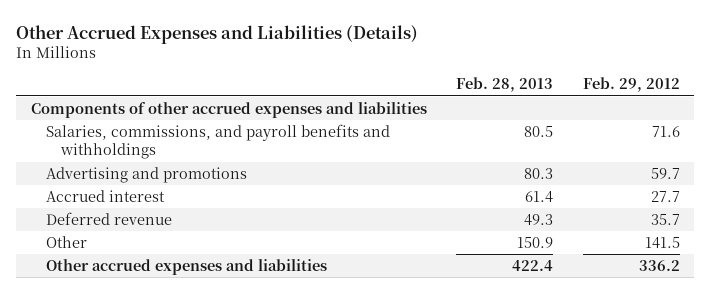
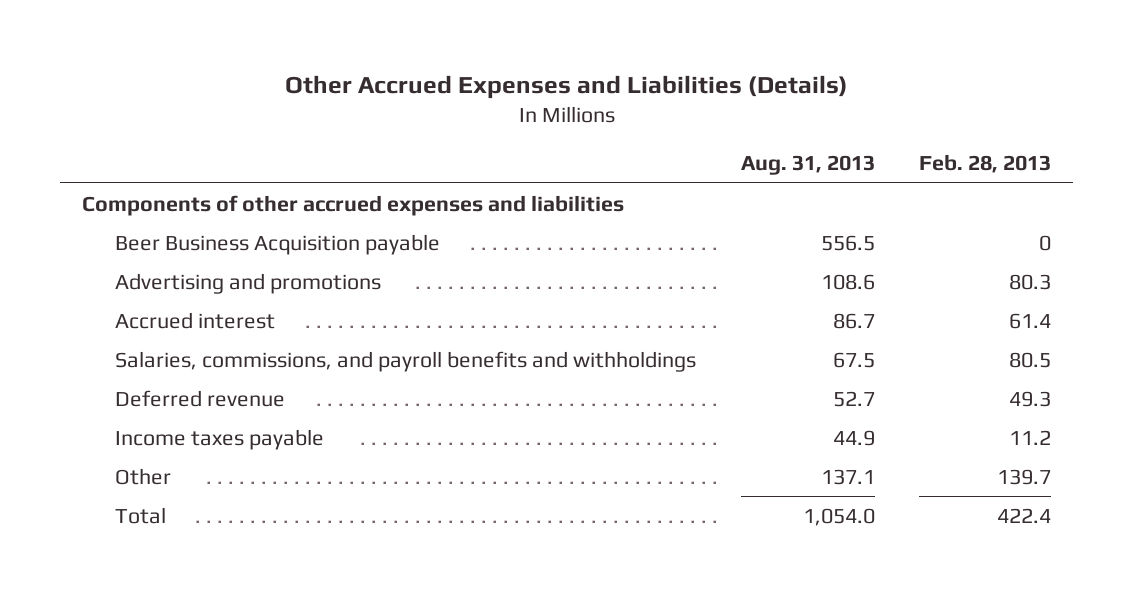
- | Feb. 28, 2013 | Feb. 29, 2012
+ | Aug. 31, 2013 | Feb. 28, 2013
+ Beer Business Acquisition payable | 556.5 | 0
moved down: Salaries, commissions, and payroll benefits and withholdings | 67.5 | 80.5
- Other | 150.9 | 141.5
- Other accrued expenses and liabilities | 422.4 | 336.2
+ Income taxes payable | 44.9 | 11.2
+ Other | 137.1 | 139.7
+ Total | 1,054.0 | 422.4

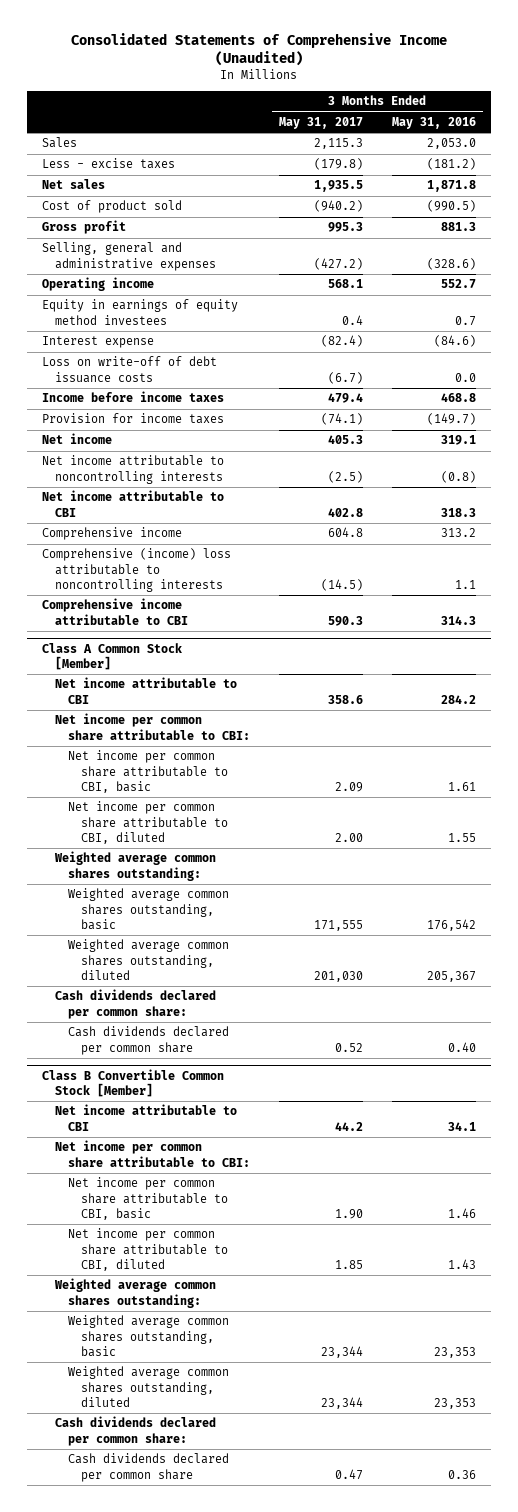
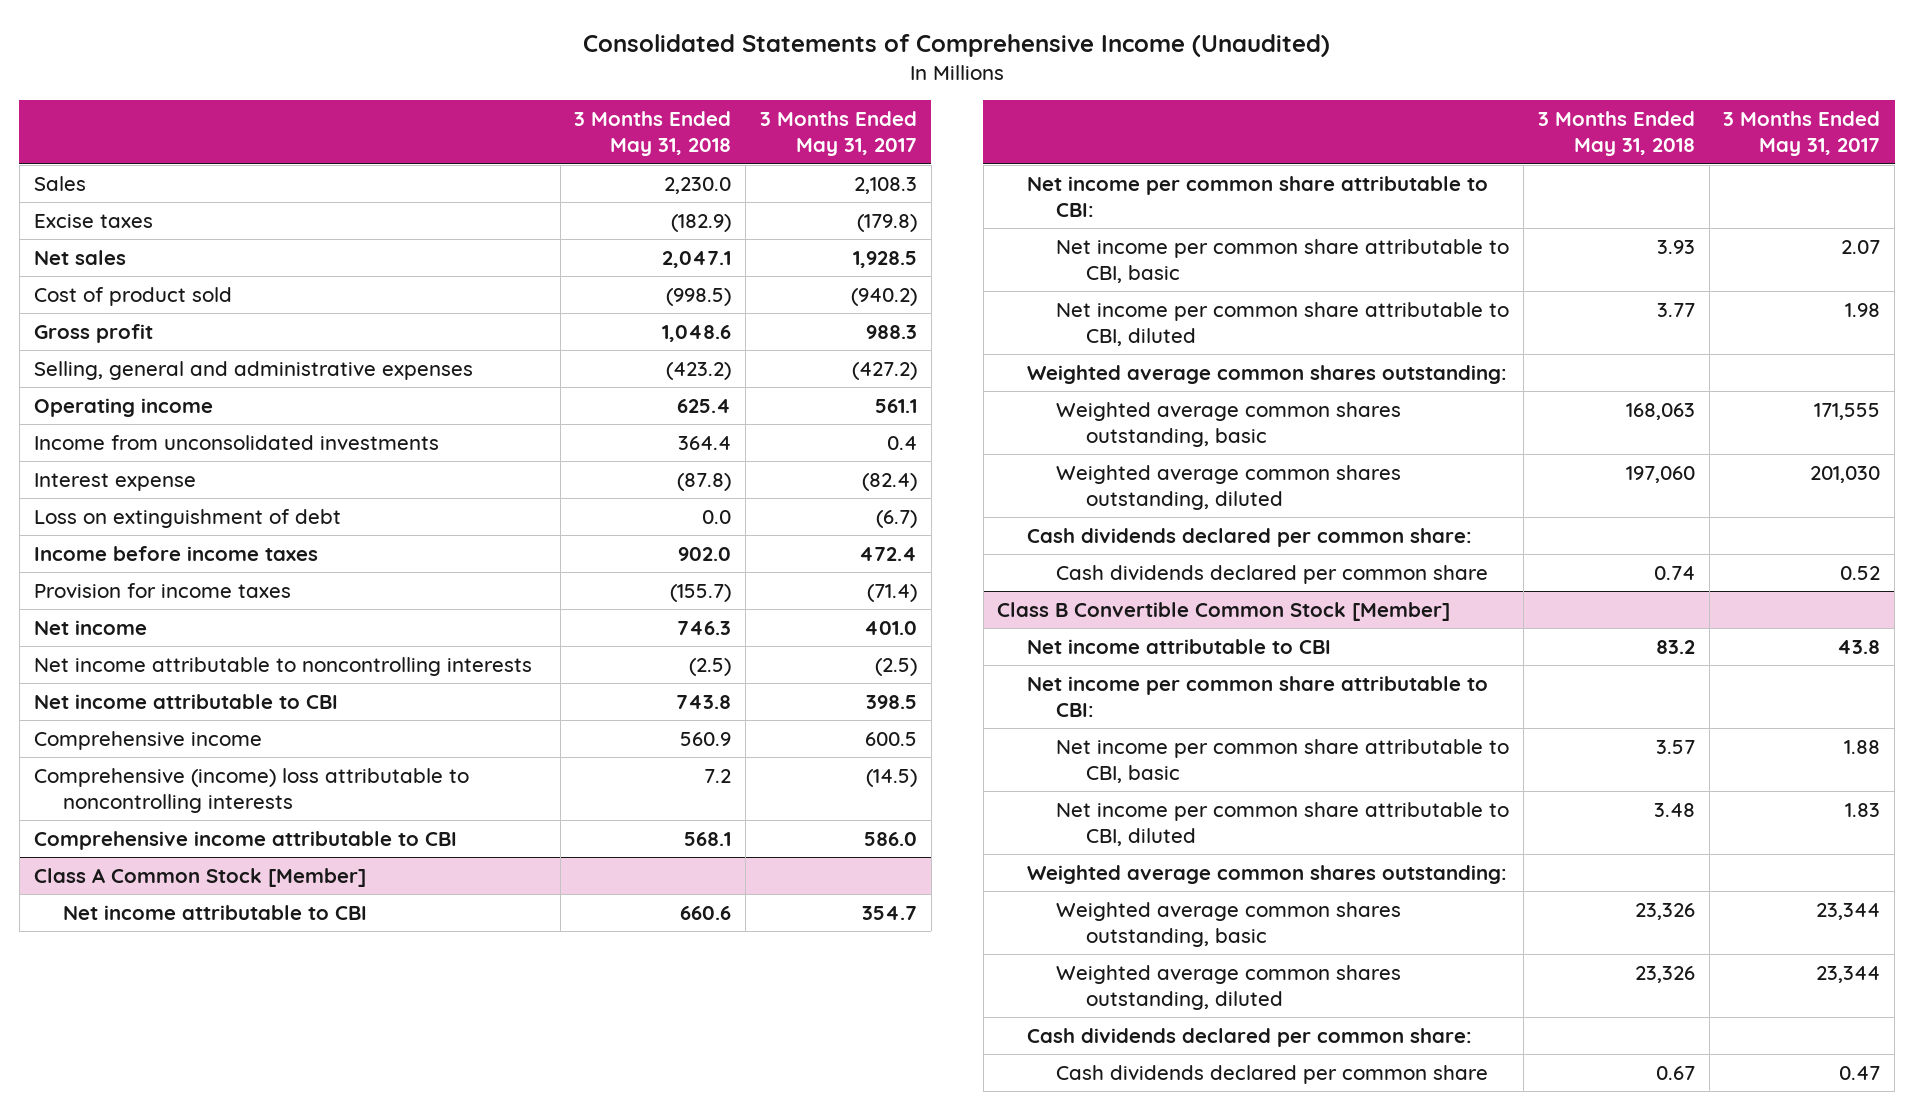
- | 3 Months Ended May 31, 2017 | 3 Months Ended May 31, 2016
+ | 3 Months Ended May 31, 2018 | 3 Months Ended May 31, 2017
- Sales | 2,115.3 | 2,053.0
- Less - excise taxes | (179.8) | (181.2)
- Net sales | 1,935.5 | 1,871.8
+ Sales | 2,230.0 | 2,108.3
+ Excise taxes | (182.9) | (179.8)
+ Net sales | 2,047.1 | 1,928.5
- Gross profit | 995.3 | 881.3
+ Gross profit | 1,048.6 | 988.3
- Operating income | 568.1 | 552.7
- Equity in earnings of equity method investees | 0.4 | 0.7
+ Operating income | 625.4 | 561.1
+ Income from unconsolidated investments | 364.4 | 0.4
- Loss on write-off of debt issuance costs | (6.7) | 0.0
- Income before income taxes | 479.4 | 468.8
- Provision for income taxes | (74.1) | (149.7)
- Net income | 405.3 | 319.1
+ Loss on extinguishment of debt | 0.0 | (6.7)
+ Income before income taxes | 902.0 | 472.4
+ Provision for income taxes | (155.7) | (71.4)
+ Net income | 746.3 | 401.0
- Net income attributable to CBI | 402.8 | 318.3
- Comprehensive income | 604.8 | 313.2
+ Net income attributable to CBI | 743.8 | 398.5
+ Comprehensive income | 560.9 | 600.5
- Comprehensive income attributable to CBI | 590.3 | 314.3
+ Comprehensive income attributable to CBI | 568.1 | 586.0
@ Class A Common Stock [Member]
- Net income attributable to CBI | 358.6 | 284.2
+ Net income attributable to CBI | 660.6 | 354.7
- Net income per common share attributable to CBI, basic | 2.09 | 1.61
- Net income per common share attributable to CBI, diluted | 2.00 | 1.55
+ Net income per common share attributable to CBI, basic | 3.93 | 2.07
+ Net income per common share attributable to CBI, diluted | 3.77 | 1.98
@ Class B Convertible Common Stock [Member]
- Net income attributable to CBI | 44.2 | 34.1
+ Net income attributable to CBI | 83.2 | 43.8
- Net income per common share attributable to CBI, basic | 1.90 | 1.46
- Net income per common share attributable to CBI, diluted | 1.85 | 1.43
+ Net income per common share attributable to CBI, basic | 3.57 | 1.88
+ Net income per common share attributable to CBI, diluted | 3.48 | 1.83

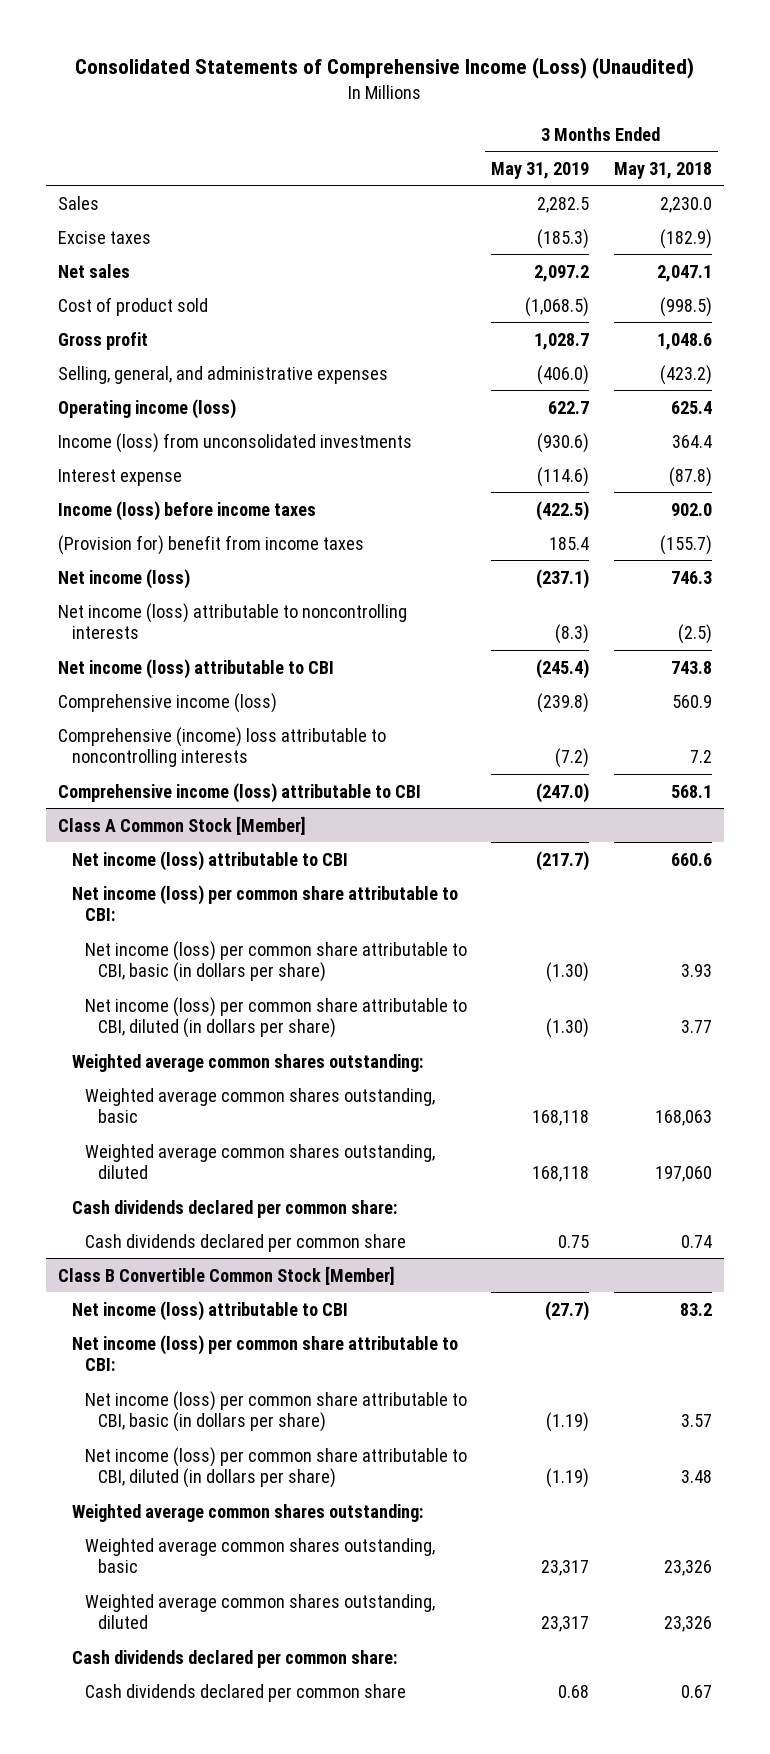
- Consolidated Statements of Comprehensive Income (Unaudited)
+ Consolidated Statements of Comprehensive Income (Loss) (Unaudited)
- | 3 Months Ended May 31, 2018 | 3 Months Ended May 31, 2017
+ | 3 Months Ended May 31, 2019 | 3 Months Ended May 31, 2018
- Selling, general and administrative expenses | (423.2) | (427.2)
- Operating income | 625.4 | 561.1
- Income from unconsolidated investments | 364.4 | 0.4
+ Selling, general, and administrative expenses | (406.0) | (423.2)
+ Operating income (loss) | 622.7 | 625.4
+ Income (loss) from unconsolidated investments | (930.6) | 364.4
- Loss on extinguishment of debt | 0.0 | (6.7)
- Income before income taxes | 902.0 | 472.4
- Provision for income taxes | (155.7) | (71.4)
- Net income | 746.3 | 401.0
- Net income attributable to noncontrolling interests | (2.5) | (2.5)
- Net income attributable to CBI | 743.8 | 398.5
- Comprehensive income | 560.9 | 600.5
+ Income (loss) before income taxes | (422.5) | 902.0
+ (Provision for) benefit from income taxes | 185.4 | (155.7)
+ Net income (loss) | (237.1) | 746.3
+ Net income (loss) attributable to noncontrolling interests | (8.3) | (2.5)
+ Net income (loss) attributable to CBI | (245.4) | 743.8
+ Comprehensive income (loss) | (239.8) | 560.9
- Comprehensive income attributable to CBI | 568.1 | 586.0
+ Comprehensive income (loss) attributable to CBI | (247.0) | 568.1
@ Class A Common Stock [Member]
- Net income attributable to CBI | 660.6 | 354.7
- Net income per common share attributable to CBI:
- Net income per common share attributable to CBI, basic | 3.93 | 2.07
- Net income per common share attributable to CBI, diluted | 3.77 | 1.98
+ Net income (loss) attributable to CBI | (217.7) | 660.6
+ Net income (loss) per common share attributable to CBI:
+ Net income (loss) per common share attributable to CBI, basic (in dollars per share) | (1.30) | 3.93
+ Net income (loss) per common share attributable to CBI, diluted (in dollars per share) | (1.30) | 3.77
@ Class B Convertible Common Stock [Member]
- Net income attributable to CBI | 83.2 | 43.8
- Net income per common share attributable to CBI:
- Net income per common share attributable to CBI, basic | 3.57 | 1.88
- Net income per common share attributable to CBI, diluted | 3.48 | 1.83
+ Net income (loss) attributable to CBI | (27.7) | 83.2
+ Net income (loss) per common share attributable to CBI:
+ Net income (loss) per common share attributable to CBI, basic (in dollars per share) | (1.19) | 3.57
+ Net income (loss) per common share attributable to CBI, diluted (in dollars per share) | (1.19) | 3.48

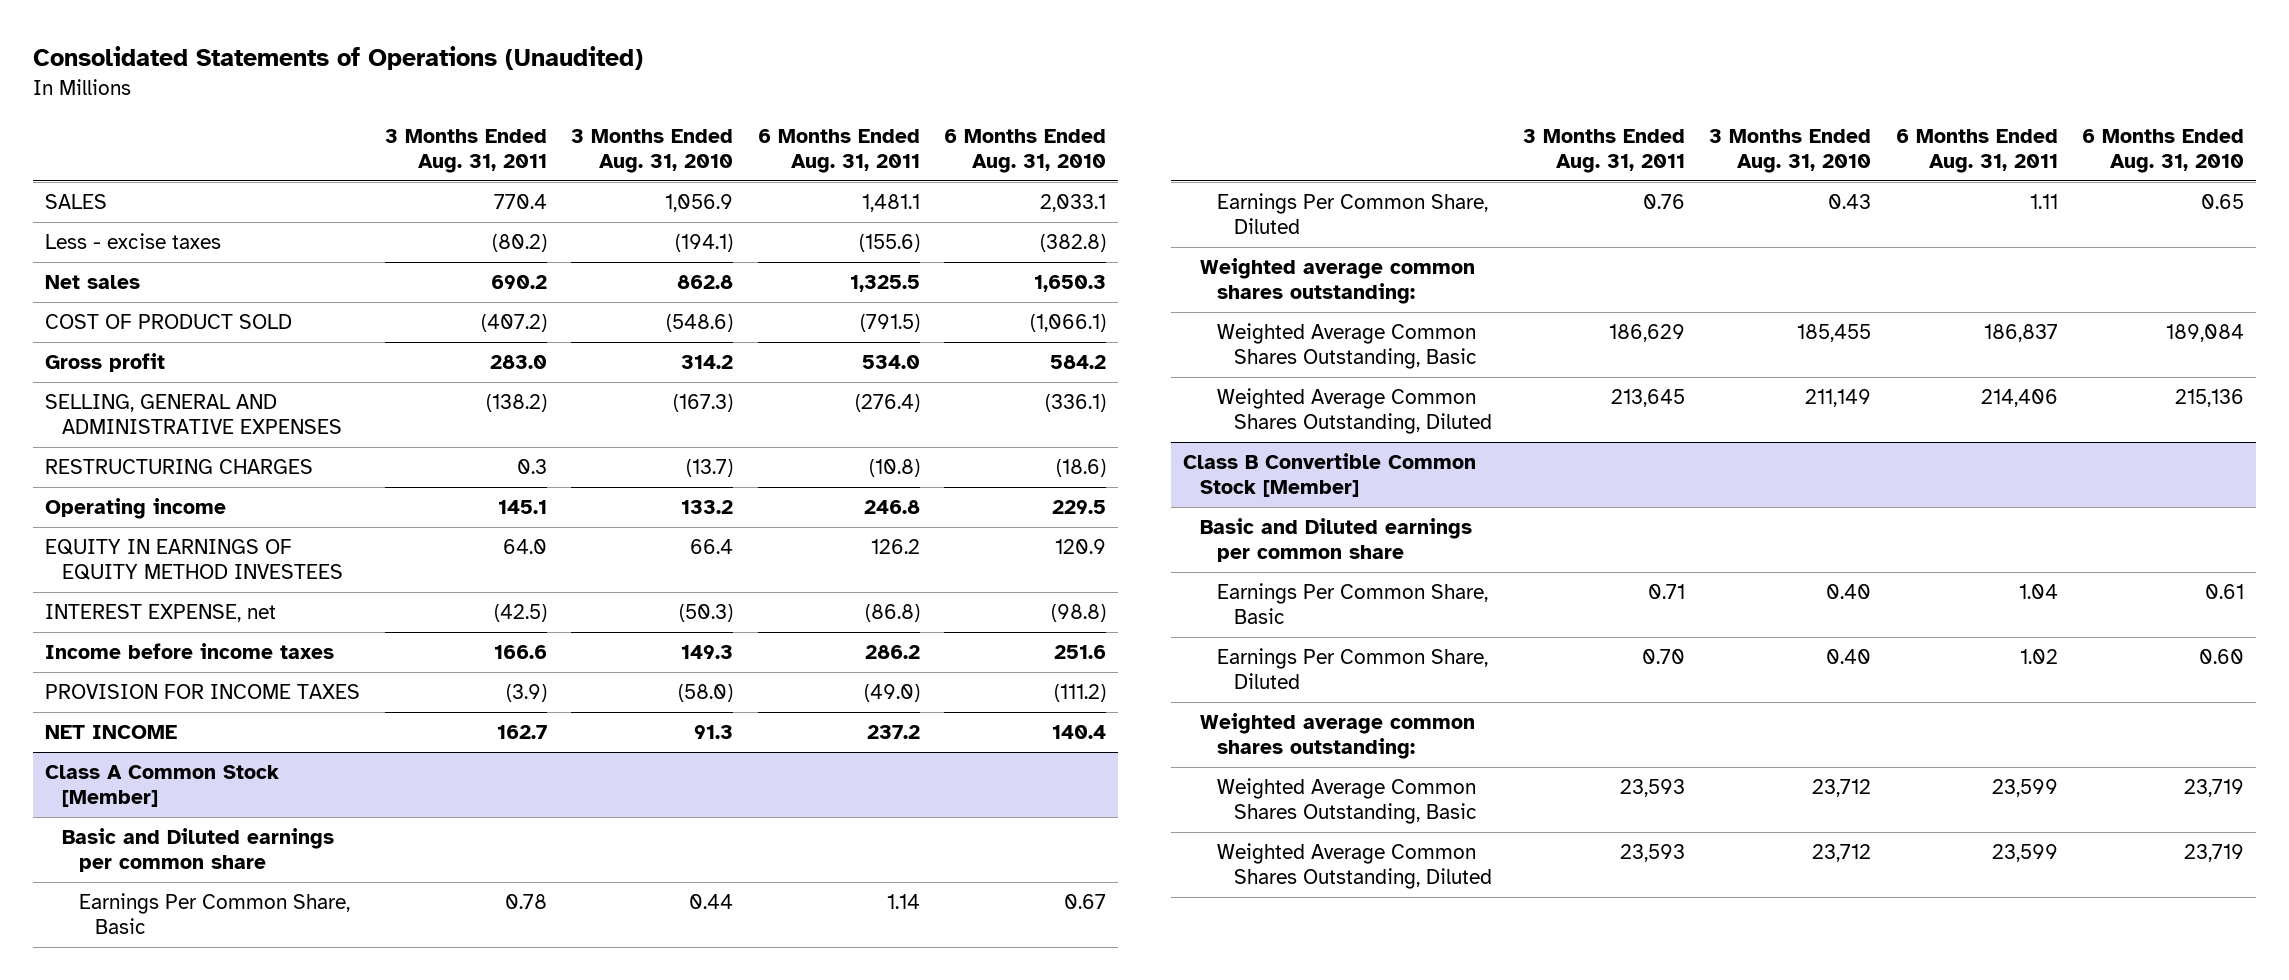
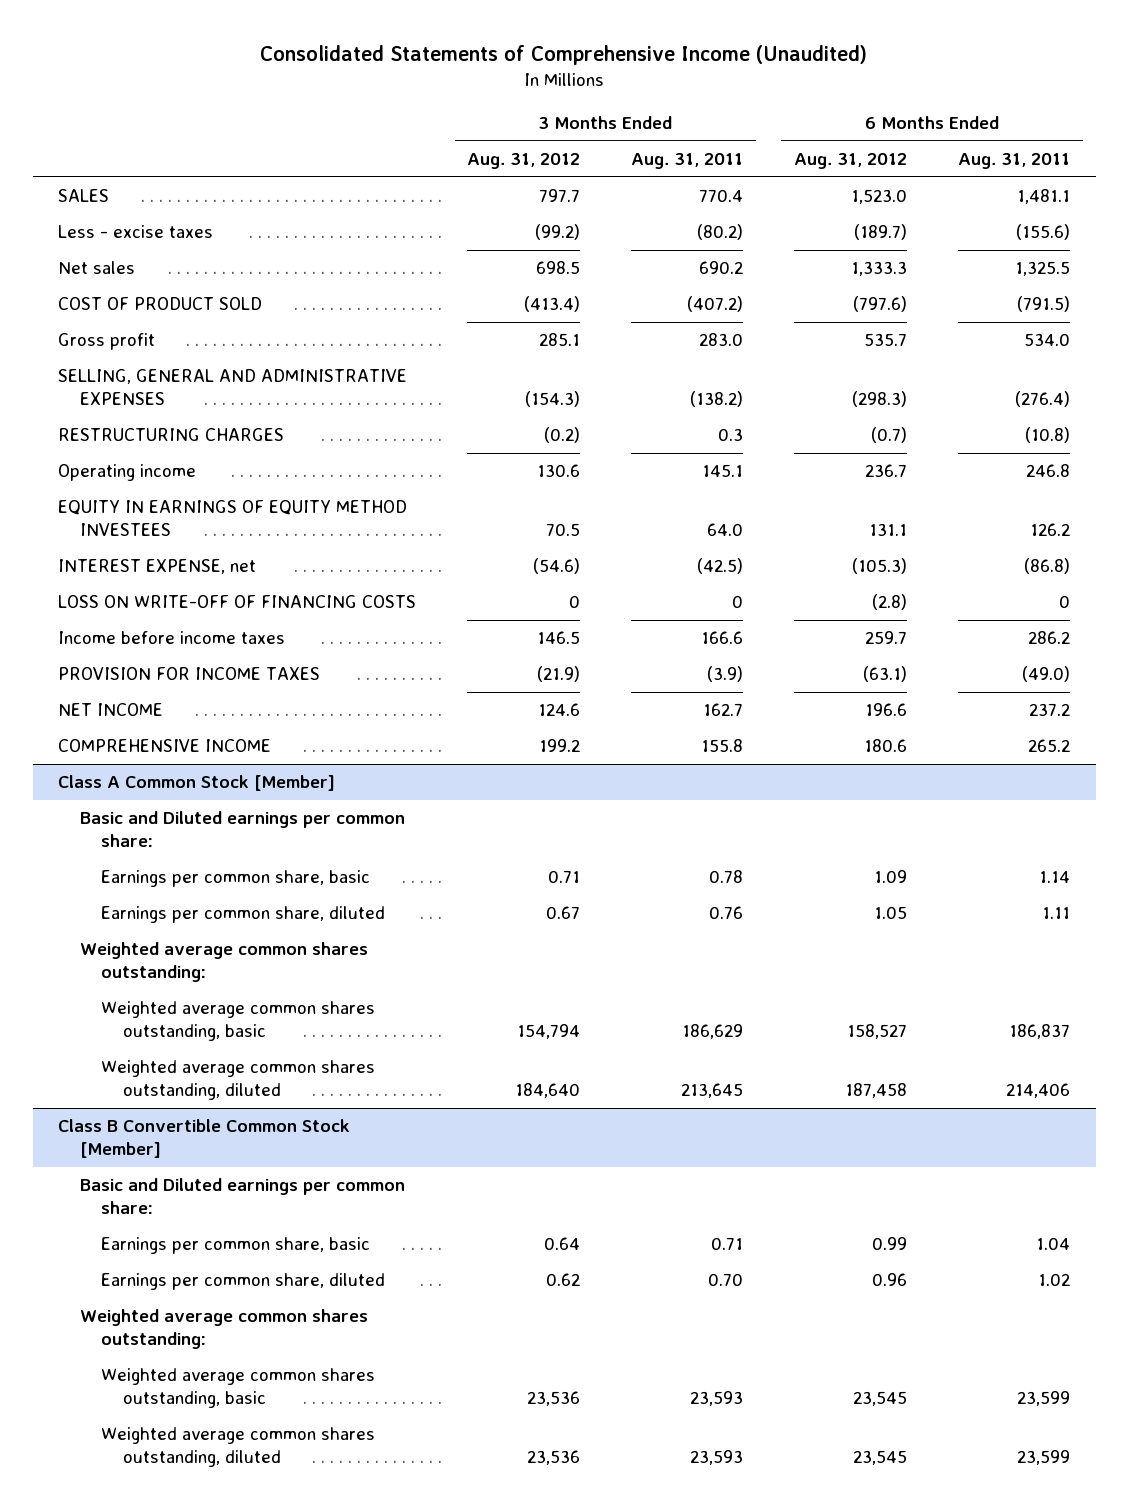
- Consolidated Statements of Operations (Unaudited)
+ Consolidated Statements of Comprehensive Income (Unaudited)
- | 3 Months Ended Aug. 31, 2011 | 3 Months Ended Aug. 31, 2010 | 6 Months Ended Aug. 31, 2011 | 6 Months Ended Aug. 31, 2010
+ | 3 Months Ended Aug. 31, 2012 | 3 Months Ended Aug. 31, 2011 | 6 Months Ended Aug. 31, 2012 | 6 Months Ended Aug. 31, 2011
+ LOSS ON WRITE-OFF OF FINANCING COSTS | 0 | 0 | (2.8) | 0
+ COMPREHENSIVE INCOME | 199.2 | 155.8 | 180.6 | 265.2
@ Class A Common Stock [Member]
- Basic and Diluted earnings per common share
- Earnings Per Common Share, Basic | 0.78 | 0.44 | 1.14 | 0.67
- Earnings Per Common Share, Diluted | 0.76 | 0.43 | 1.11 | 0.65
+ Basic and Diluted earnings per common share:
+ Earnings per common share, basic | 0.71 | 0.78 | 1.09 | 1.14
+ Earnings per common share, diluted | 0.67 | 0.76 | 1.05 | 1.11
- Weighted Average Common Shares Outstanding, Basic | 186,629 | 185,455 | 186,837 | 189,084
- Weighted Average Common Shares Outstanding, Diluted | 213,645 | 211,149 | 214,406 | 215,136
+ Weighted average common shares outstanding, basic | 154,794 | 186,629 | 158,527 | 186,837
+ Weighted average common shares outstanding, diluted | 184,640 | 213,645 | 187,458 | 214,406
@ Class B Convertible Common Stock [Member]
- Basic and Diluted earnings per common share
- Earnings Per Common Share, Basic | 0.71 | 0.40 | 1.04 | 0.61
- Earnings Per Common Share, Diluted | 0.70 | 0.40 | 1.02 | 0.60
+ Basic and Diluted earnings per common share:
+ Earnings per common share, basic | 0.64 | 0.71 | 0.99 | 1.04
+ Earnings per common share, diluted | 0.62 | 0.70 | 0.96 | 1.02
- Weighted Average Common Shares Outstanding, Basic | 23,593 | 23,712 | 23,599 | 23,719
- Weighted Average Common Shares Outstanding, Diluted | 23,593 | 23,712 | 23,599 | 23,719
+ Weighted average common shares outstanding, basic | 23,536 | 23,593 | 23,545 | 23,599
+ Weighted average common shares outstanding, diluted | 23,536 | 23,593 | 23,545 | 23,599

